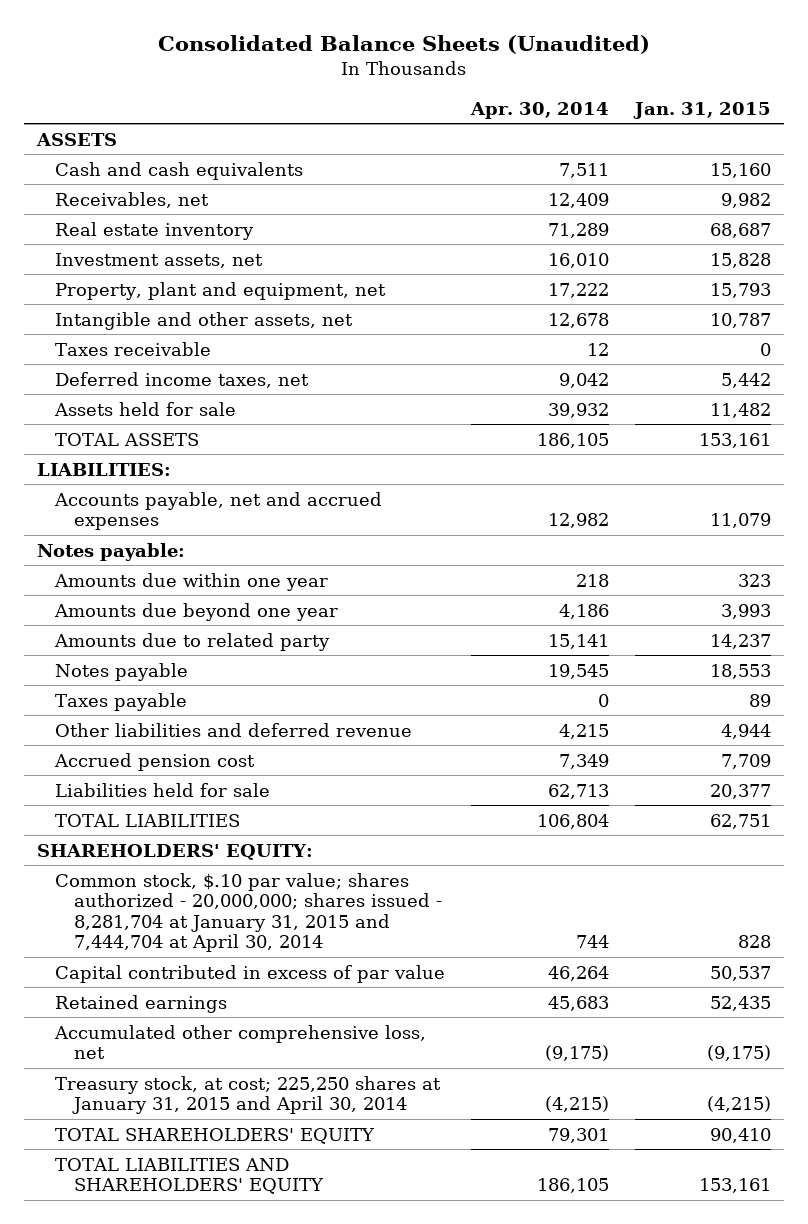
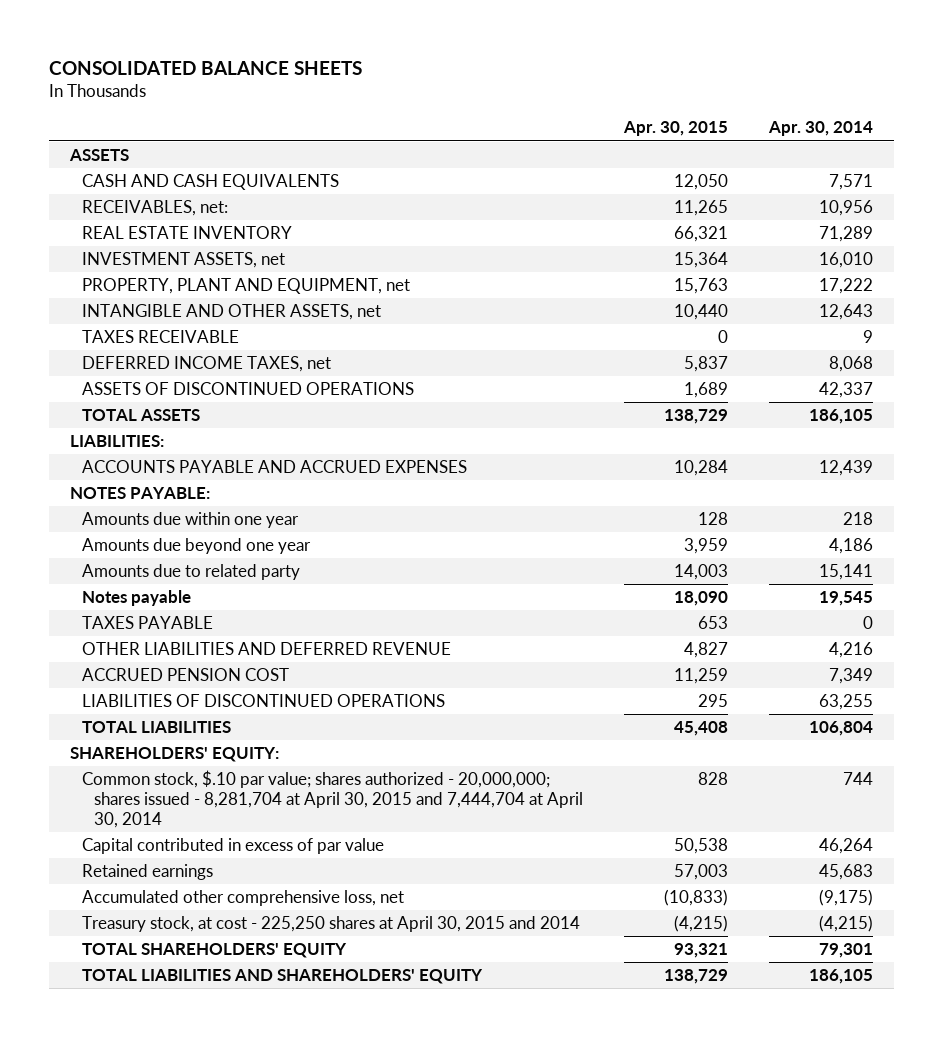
- Consolidated Balance Sheets (Unaudited)
+ CONSOLIDATED BALANCE SHEETS
- | Apr. 30, 2014 | Jan. 31, 2015
+ | Apr. 30, 2015 | Apr. 30, 2014
- Cash and cash equivalents | 7,511 | 15,160
- Receivables, net | 12,409 | 9,982
- Real estate inventory | 71,289 | 68,687
- Investment assets, net | 16,010 | 15,828
- Property, plant and equipment, net | 17,222 | 15,793
- Intangible and other assets, net | 12,678 | 10,787
- Taxes receivable | 12 | 0
- Deferred income taxes, net | 9,042 | 5,442
- Assets held for sale | 39,932 | 11,482
+ CASH AND CASH EQUIVALENTS | 12,050 | 7,571
+ RECEIVABLES, net: | 11,265 | 10,956
+ REAL ESTATE INVENTORY | 66,321 | 71,289
+ INVESTMENT ASSETS, net | 15,364 | 16,010
+ PROPERTY, PLANT AND EQUIPMENT, net | 15,763 | 17,222
+ INTANGIBLE AND OTHER ASSETS, net | 10,440 | 12,643
+ TAXES RECEIVABLE | 0 | 9
+ DEFERRED INCOME TAXES, net | 5,837 | 8,068
+ ASSETS OF DISCONTINUED OPERATIONS | 1,689 | 42,337
- Accounts payable, net and accrued expenses | 12,982 | 11,079
- Notes payable:
+ ACCOUNTS PAYABLE AND ACCRUED EXPENSES | 10,284 | 12,439
+ NOTES PAYABLE:
- Taxes payable | 0 | 89
- Other liabilities and deferred revenue | 4,215 | 4,944
- Accrued pension cost | 7,349 | 7,709
- Liabilities held for sale | 62,713 | 20,377
+ TAXES PAYABLE | 653 | 0
+ OTHER LIABILITIES AND DEFERRED REVENUE | 4,827 | 4,216
+ ACCRUED PENSION COST | 11,259 | 7,349
+ LIABILITIES OF DISCONTINUED OPERATIONS | 295 | 63,255
- Common stock, $.10 par value; shares authorized - 20,000,000; shares issued - 8,281,704 at January 31, 2015 and 7,444,704 at April 30, 2014 | 744 | 828
+ Common stock, $.10 par value; shares authorized - 20,000,000; shares issued - 8,281,704 at April 30, 2015 and 7,444,704 at April 30, 2014 | 828 | 744
- Treasury stock, at cost; 225,250 shares at January 31, 2015 and April 30, 2014 | (4,215) | (4,215)
+ Treasury stock, at cost - 225,250 shares at April 30, 2015 and 2014 | (4,215) | (4,215)

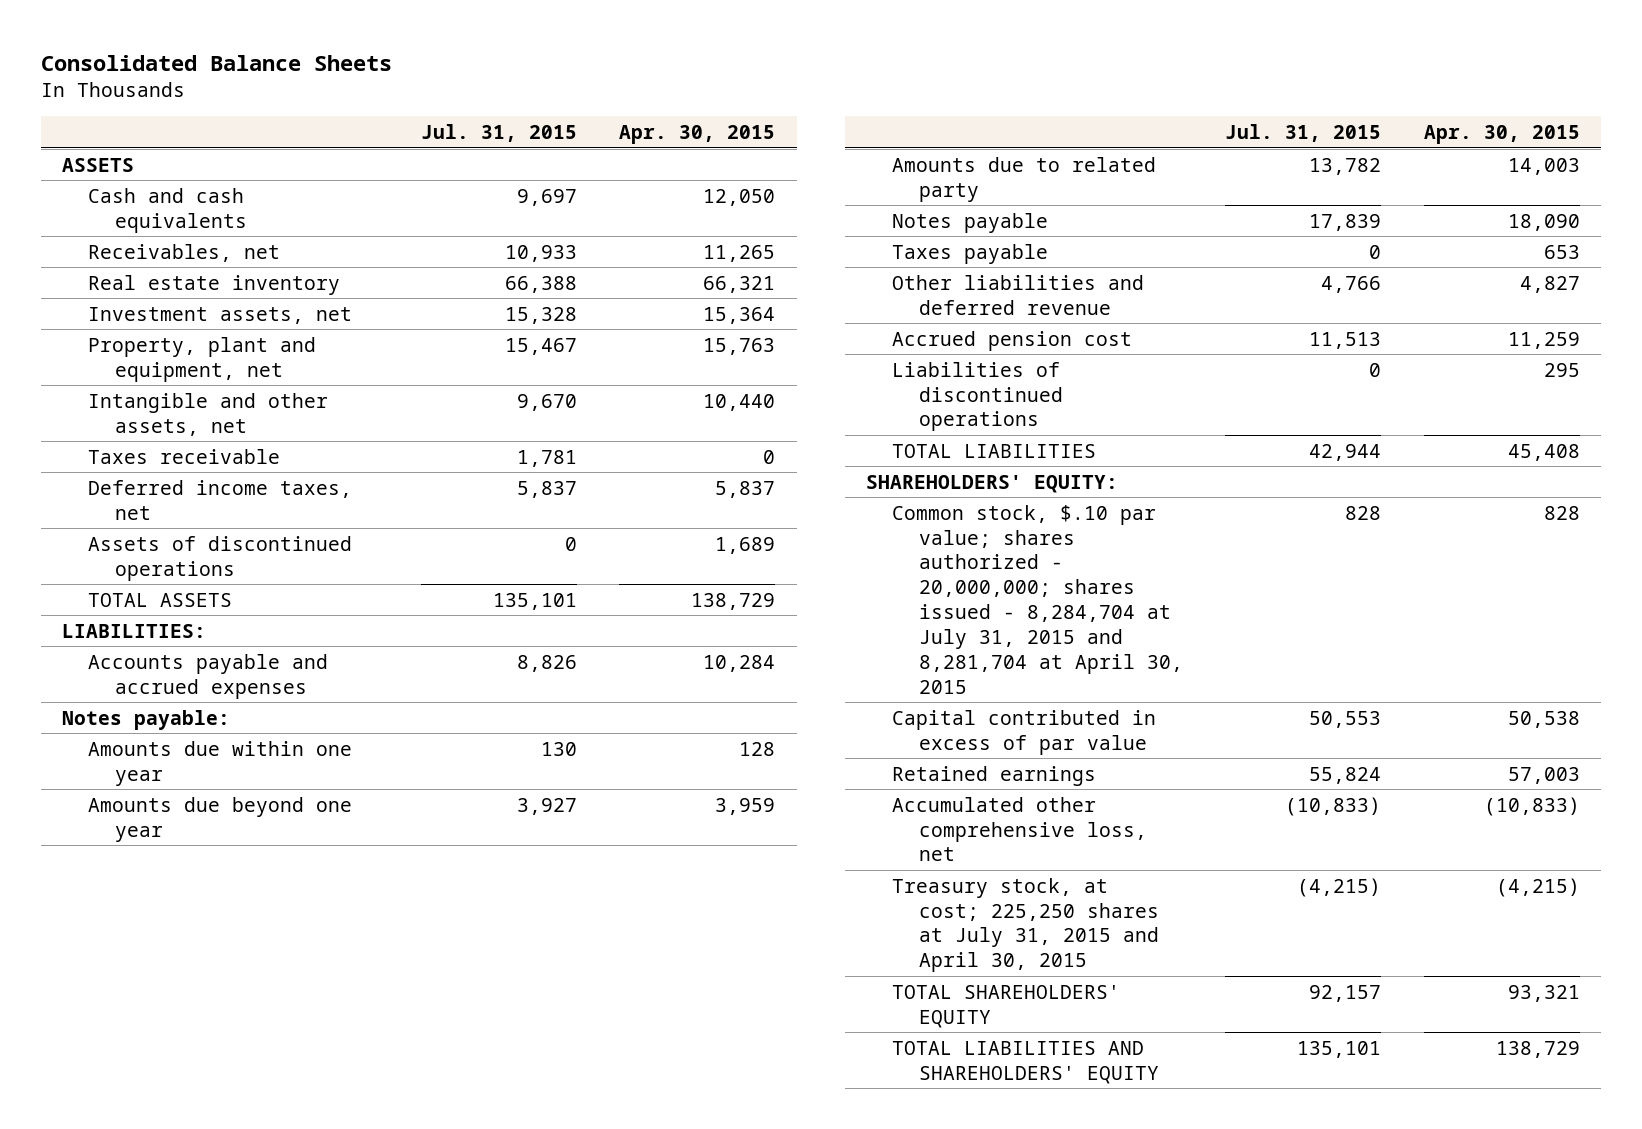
- CONSOLIDATED BALANCE SHEETS
+ Consolidated Balance Sheets
- | Apr. 30, 2015 | Apr. 30, 2014
+ | Jul. 31, 2015 | Apr. 30, 2015
- CASH AND CASH EQUIVALENTS | 12,050 | 7,571
- RECEIVABLES, net: | 11,265 | 10,956
- REAL ESTATE INVENTORY | 66,321 | 71,289
- INVESTMENT ASSETS, net | 15,364 | 16,010
- PROPERTY, PLANT AND EQUIPMENT, net | 15,763 | 17,222
- INTANGIBLE AND OTHER ASSETS, net | 10,440 | 12,643
- TAXES RECEIVABLE | 0 | 9
- DEFERRED INCOME TAXES, net | 5,837 | 8,068
- ASSETS OF DISCONTINUED OPERATIONS | 1,689 | 42,337
+ Cash and cash equivalents | 9,697 | 12,050
+ Receivables, net | 10,933 | 11,265
+ Real estate inventory | 66,388 | 66,321
+ Investment assets, net | 15,328 | 15,364
+ Property, plant and equipment, net | 15,467 | 15,763
+ Intangible and other assets, net | 9,670 | 10,440
+ Taxes receivable | 1,781 | 0
+ Deferred income taxes, net | 5,837 | 5,837
+ Assets of discontinued operations | 0 | 1,689
- ACCOUNTS PAYABLE AND ACCRUED EXPENSES | 10,284 | 12,439
- NOTES PAYABLE:
+ Accounts payable and accrued expenses | 8,826 | 10,284
+ Notes payable:
- TAXES PAYABLE | 653 | 0
- OTHER LIABILITIES AND DEFERRED REVENUE | 4,827 | 4,216
- ACCRUED PENSION COST | 11,259 | 7,349
- LIABILITIES OF DISCONTINUED OPERATIONS | 295 | 63,255
+ Taxes payable | 0 | 653
+ Other liabilities and deferred revenue | 4,766 | 4,827
+ Accrued pension cost | 11,513 | 11,259
+ Liabilities of discontinued operations | 0 | 295
- Common stock, $.10 par value; shares authorized - 20,000,000; shares issued - 8,281,704 at April 30, 2015 and 7,444,704 at April 30, 2014 | 828 | 744
+ Common stock, $.10 par value; shares authorized - 20,000,000; shares issued - 8,284,704 at July 31, 2015 and 8,281,704 at April 30, 2015 | 828 | 828
- Treasury stock, at cost - 225,250 shares at April 30, 2015 and 2014 | (4,215) | (4,215)
+ Treasury stock, at cost; 225,250 shares at July 31, 2015 and April 30, 2015 | (4,215) | (4,215)

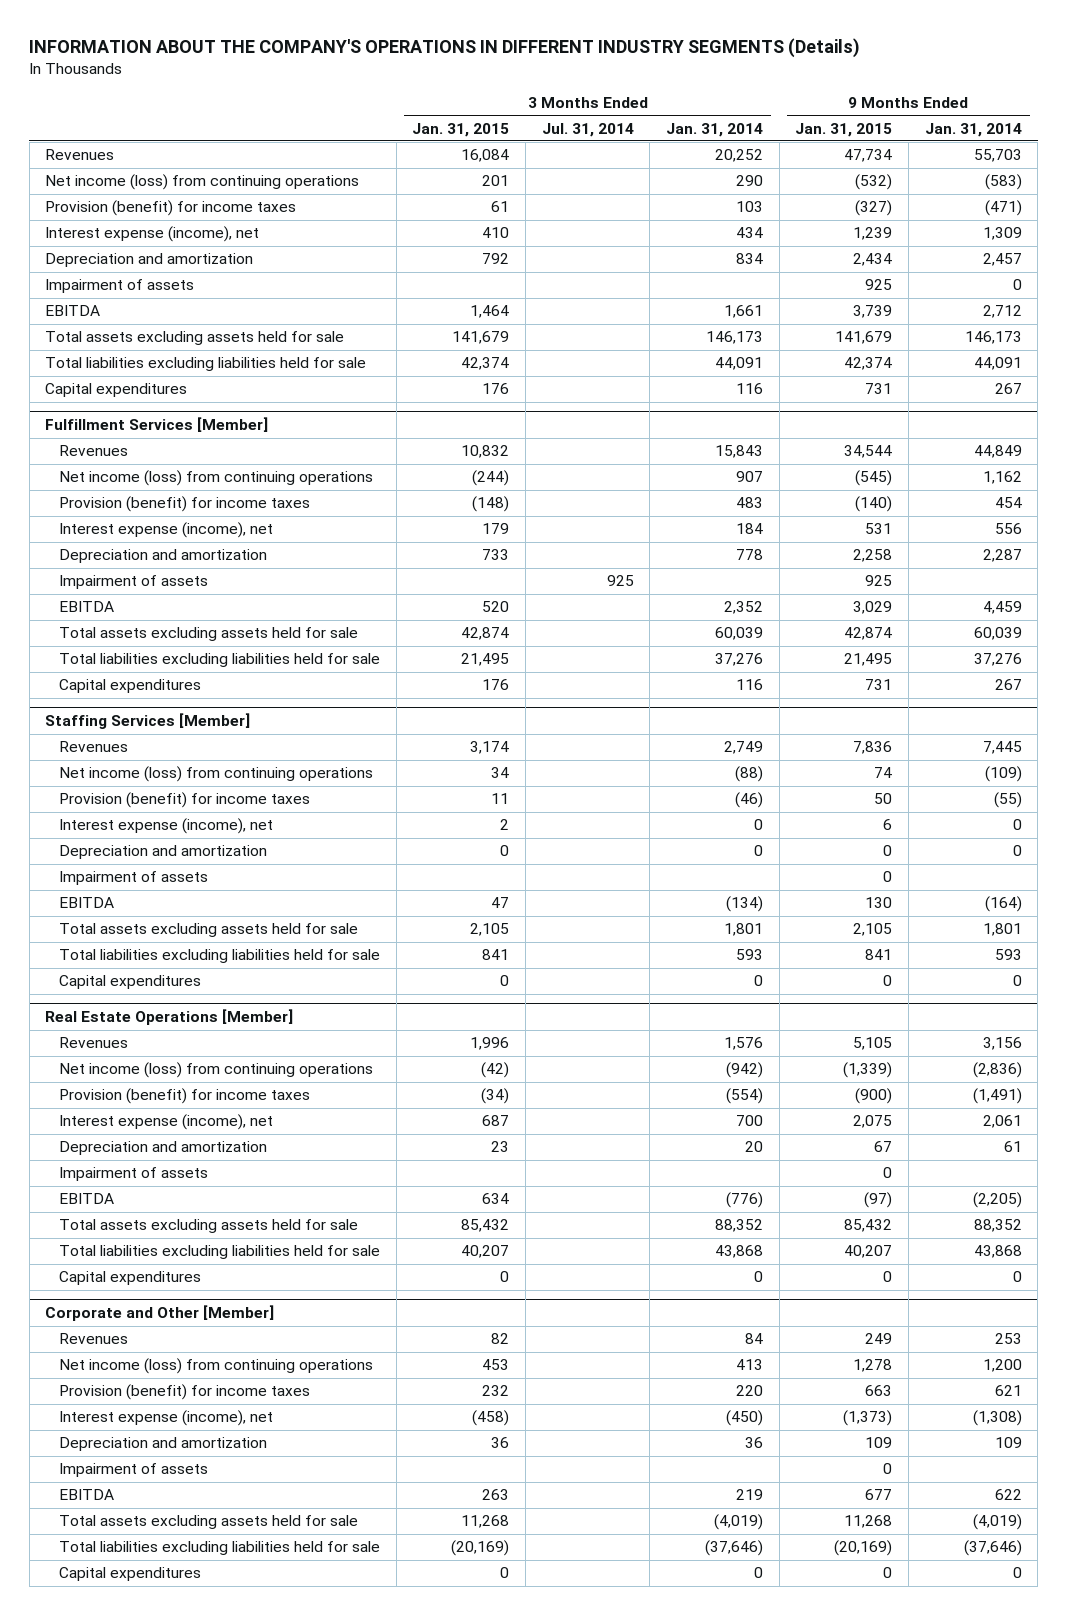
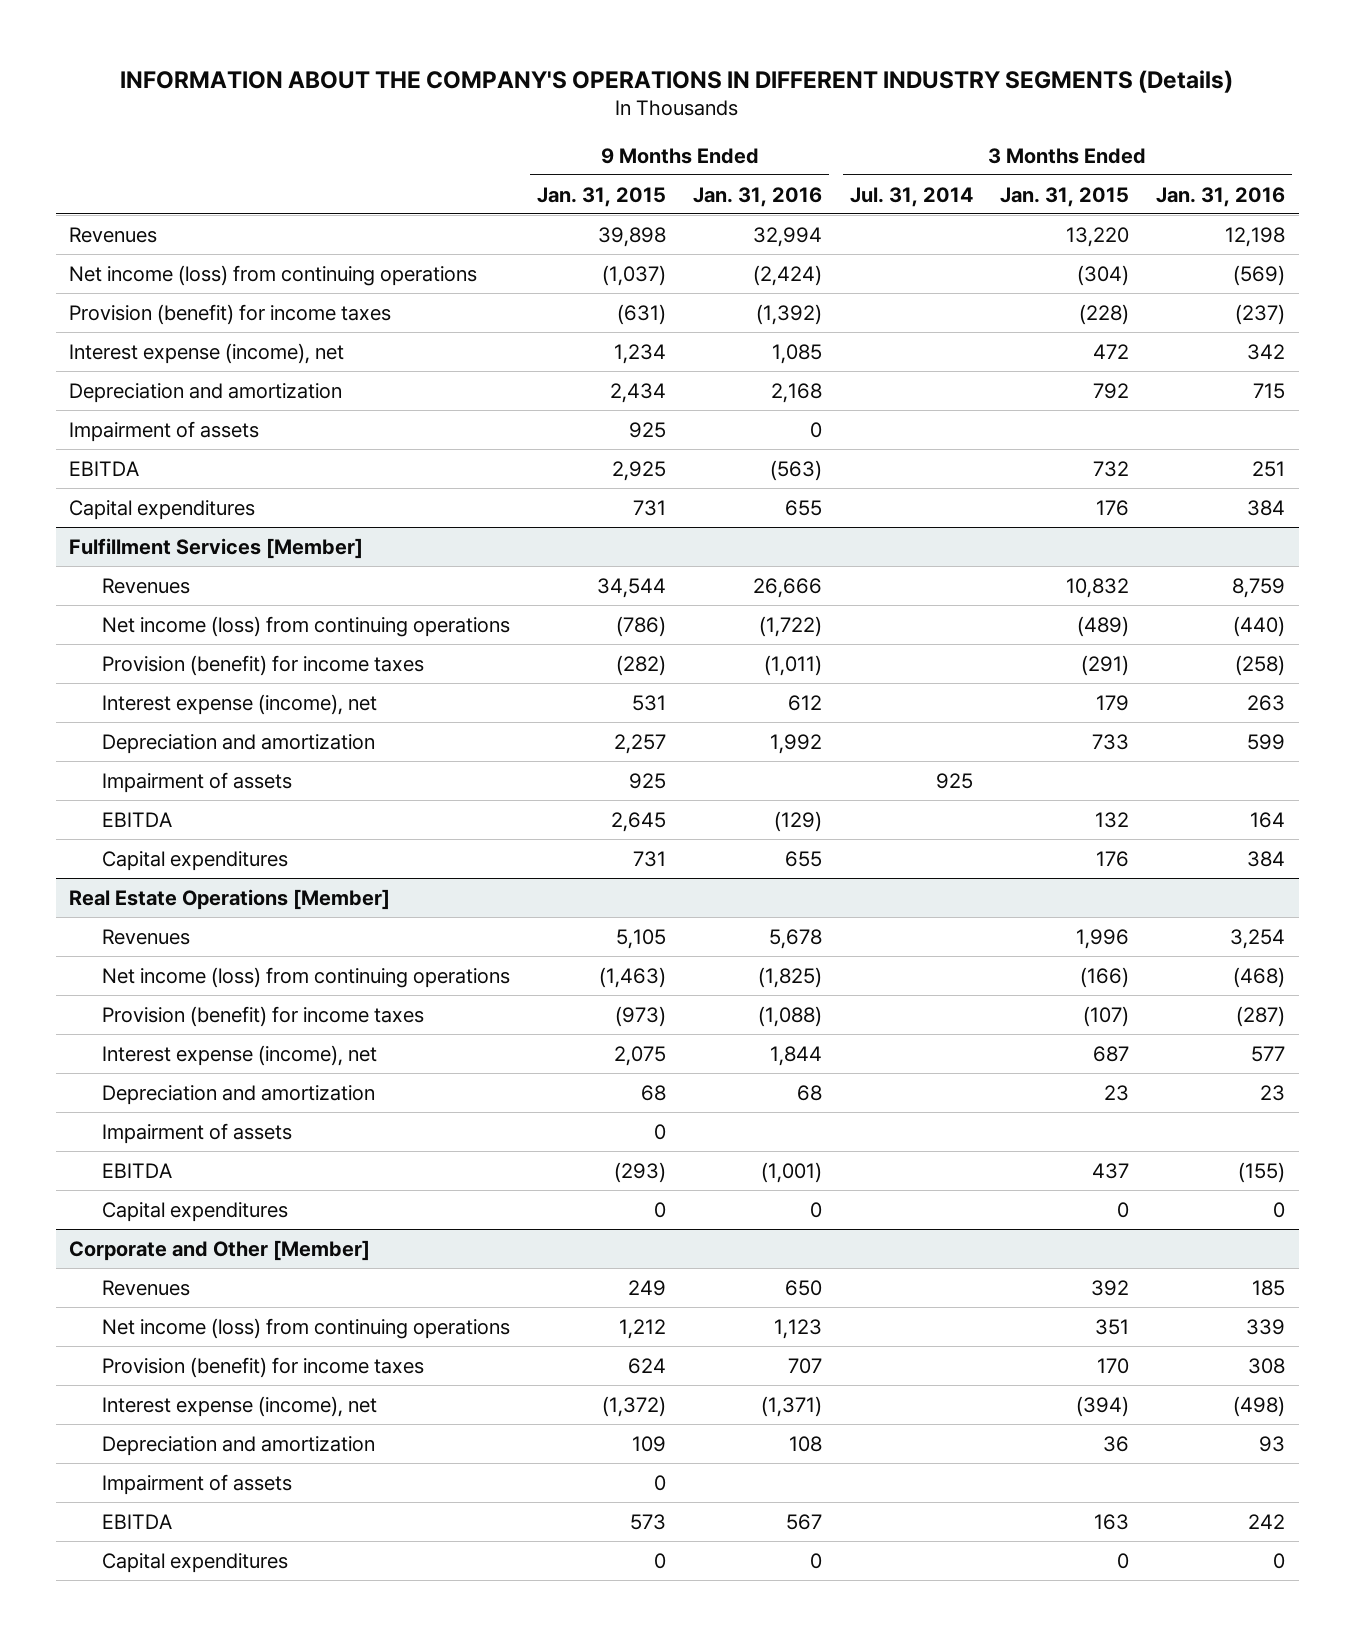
- | 3 Months Ended Jan. 31, 2015 | 3 Months Ended Jul. 31, 2014 | 3 Months Ended Jan. 31, 2014 | 9 Months Ended Jan. 31, 2015 | 9 Months Ended Jan. 31, 2014
+ | 9 Months Ended Jan. 31, 2015 | 9 Months Ended Jan. 31, 2016 | 3 Months Ended Jul. 31, 2014 | 3 Months Ended Jan. 31, 2015 | 3 Months Ended Jan. 31, 2016
- Revenues | 16,084 | | 20,252 | 47,734 | 55,703
- Net income (loss) from continuing operations | 201 | | 290 | (532) | (583)
- Provision (benefit) for income taxes | 61 | | 103 | (327) | (471)
- Interest expense (income), net | 410 | | 434 | 1,239 | 1,309
+ Revenues | 39,898 | 32,994 | | 13,220 | 12,198
+ Net income (loss) from continuing operations | (1,037) | (2,424) | | (304) | (569)
+ Provision (benefit) for income taxes | (631) | (1,392) | | (228) | (237)
+ Interest expense (income), net | 1,234 | 1,085 | | 472 | 342
- EBITDA | 1,464 | | 1,661 | 3,739 | 2,712
- Total assets excluding assets held for sale | 141,679 | | 146,173 | 141,679 | 146,173
- Total liabilities excluding liabilities held for sale | 42,374 | | 44,091 | 42,374 | 44,091
+ EBITDA | 2,925 | (563) | | 732 | 251
@ Fulfillment Services [Member]
- Net income (loss) from continuing operations | (244) | | 907 | (545) | 1,162
- Provision (benefit) for income taxes | (148) | | 483 | (140) | 454
+ Net income (loss) from continuing operations | (786) | (1,722) | | (489) | (440)
+ Provision (benefit) for income taxes | (282) | (1,011) | | (291) | (258)
- Depreciation and amortization | 733 | | 778 | 2,258 | 2,287
+ Depreciation and amortization | 2,257 | 1,992 | | 733 | 599
- EBITDA | 520 | | 2,352 | 3,029 | 4,459
- Total assets excluding assets held for sale | 42,874 | | 60,039 | 42,874 | 60,039
- Total liabilities excluding liabilities held for sale | 21,495 | | 37,276 | 21,495 | 37,276
+ EBITDA | 2,645 | (129) | | 132 | 164
- Staffing Services [Member]
- Revenues | 3,174 | | 2,749 | 7,836 | 7,445
- Net income (loss) from continuing operations | 34 | | (88) | 74 | (109)
- Provision (benefit) for income taxes | 11 | | (46) | 50 | (55)
- Interest expense (income), net | 2 | | 0 | 6 | 0
- Depreciation and amortization | 0 | | 0 | 0 | 0
- Impairment of assets | | | | 0 |
- EBITDA | 47 | | (134) | 130 | (164)
- Total assets excluding assets held for sale | 2,105 | | 1,801 | 2,105 | 1,801
- Total liabilities excluding liabilities held for sale | 841 | | 593 | 841 | 593
- Capital expenditures | 0 | | 0 | 0 | 0
@ Real Estate Operations [Member]
- Net income (loss) from continuing operations | (42) | | (942) | (1,339) | (2,836)
- Provision (benefit) for income taxes | (34) | | (554) | (900) | (1,491)
+ Net income (loss) from continuing operations | (1,463) | (1,825) | | (166) | (468)
+ Provision (benefit) for income taxes | (973) | (1,088) | | (107) | (287)
- Depreciation and amortization | 23 | | 20 | 67 | 61
+ Depreciation and amortization | 68 | 68 | | 23 | 23
- EBITDA | 634 | | (776) | (97) | (2,205)
- Total assets excluding assets held for sale | 85,432 | | 88,352 | 85,432 | 88,352
- Total liabilities excluding liabilities held for sale | 40,207 | | 43,868 | 40,207 | 43,868
+ EBITDA | (293) | (1,001) | | 437 | (155)
@ Corporate and Other [Member]
- Revenues | 82 | | 84 | 249 | 253
- Net income (loss) from continuing operations | 453 | | 413 | 1,278 | 1,200
- Provision (benefit) for income taxes | 232 | | 220 | 663 | 621
- Interest expense (income), net | (458) | | (450) | (1,373) | (1,308)
+ Revenues | 249 | 650 | | 392 | 185
+ Net income (loss) from continuing operations | 1,212 | 1,123 | | 351 | 339
+ Provision (benefit) for income taxes | 624 | 707 | | 170 | 308
+ Interest expense (income), net | (1,372) | (1,371) | | (394) | (498)
- EBITDA | 263 | | 219 | 677 | 622
- Total assets excluding assets held for sale | 11,268 | | (4,019) | 11,268 | (4,019)
- Total liabilities excluding liabilities held for sale | (20,169) | | (37,646) | (20,169) | (37,646)
+ EBITDA | 573 | 567 | | 163 | 242

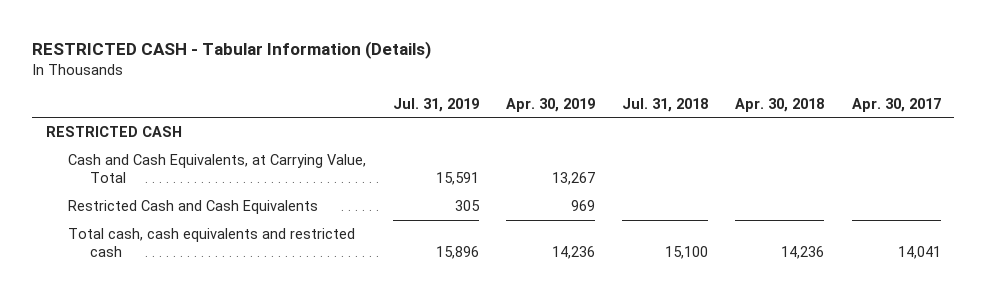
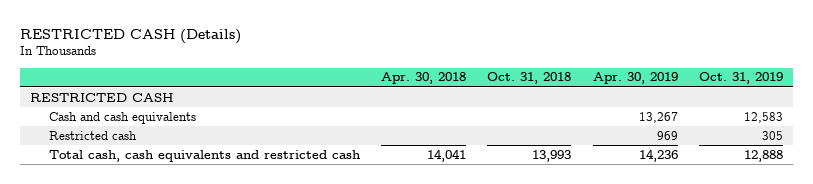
- RESTRICTED CASH - Tabular Information (Details)
+ RESTRICTED CASH (Details)
- | Jul. 31, 2019 | Apr. 30, 2019 | Jul. 31, 2018 | Apr. 30, 2018 | Apr. 30, 2017
+ | Apr. 30, 2018 | Oct. 31, 2018 | Apr. 30, 2019 | Oct. 31, 2019
- Cash and Cash Equivalents, at Carrying Value, Total | 15,591 | 13,267 | | |
- Restricted Cash and Cash Equivalents | 305 | 969 | | |
- Total cash, cash equivalents and restricted cash | 15,896 | 14,236 | 15,100 | 14,236 | 14,041
+ Cash and cash equivalents | | | 13,267 | 12,583
+ Restricted cash | | | 969 | 305
+ Total cash, cash equivalents and restricted cash | 14,041 | 13,993 | 14,236 | 12,888

